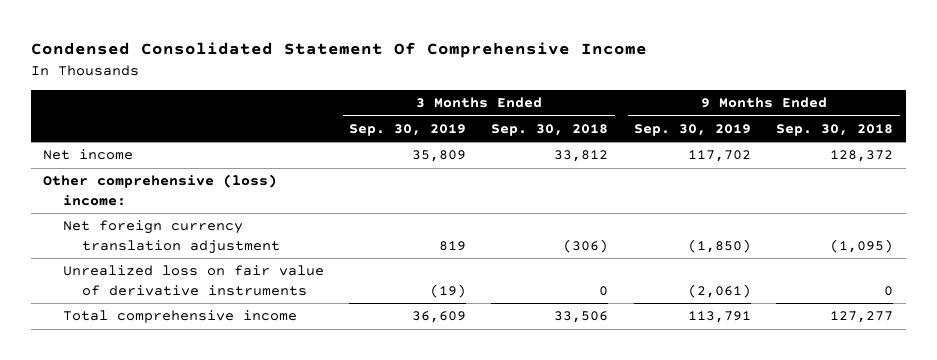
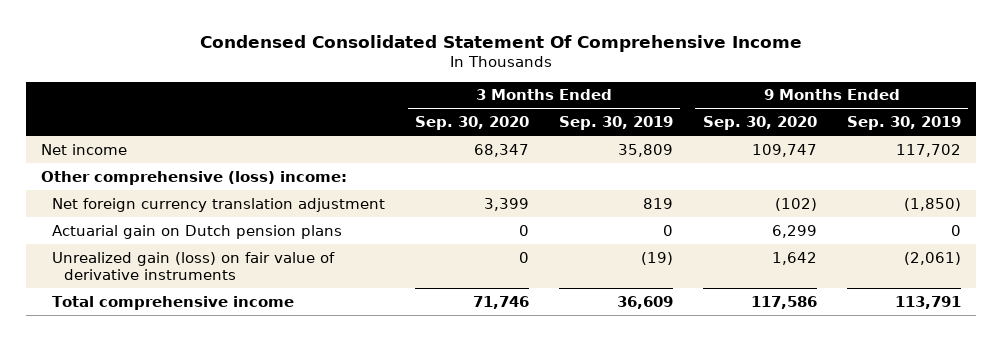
- | 3 Months Ended Sep. 30, 2019 | 3 Months Ended Sep. 30, 2018 | 9 Months Ended Sep. 30, 2019 | 9 Months Ended Sep. 30, 2018
+ | 3 Months Ended Sep. 30, 2020 | 3 Months Ended Sep. 30, 2019 | 9 Months Ended Sep. 30, 2020 | 9 Months Ended Sep. 30, 2019
- Unrealized loss on fair value of derivative instruments | (19) | 0 | (2,061) | 0
+ Actuarial gain on Dutch pension plans | 0 | 0 | 6,299 | 0
+ Unrealized gain (loss) on fair value of derivative instruments | 0 | (19) | 1,642 | (2,061)

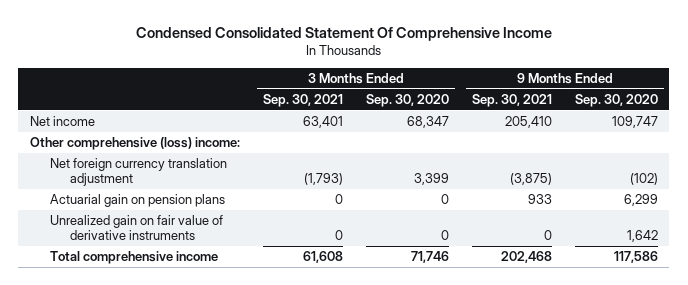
- | 3 Months Ended Sep. 30, 2020 | 3 Months Ended Sep. 30, 2019 | 9 Months Ended Sep. 30, 2020 | 9 Months Ended Sep. 30, 2019
+ | 3 Months Ended Sep. 30, 2021 | 3 Months Ended Sep. 30, 2020 | 9 Months Ended Sep. 30, 2021 | 9 Months Ended Sep. 30, 2020
- Actuarial gain on Dutch pension plans | 0 | 0 | 6,299 | 0
- Unrealized gain (loss) on fair value of derivative instruments | 0 | (19) | 1,642 | (2,061)
+ Actuarial gain on pension plans | 0 | 0 | 933 | 6,299
+ Unrealized gain on fair value of derivative instruments | 0 | 0 | 0 | 1,642

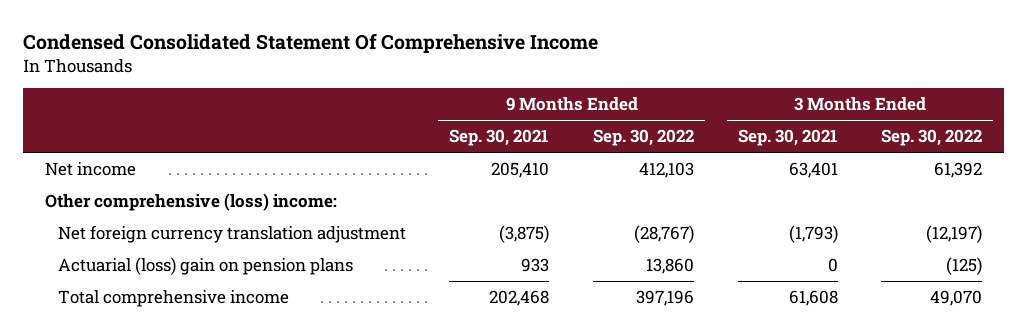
- | 3 Months Ended Sep. 30, 2021 | 3 Months Ended Sep. 30, 2020 | 9 Months Ended Sep. 30, 2021 | 9 Months Ended Sep. 30, 2020
+ | 9 Months Ended Sep. 30, 2021 | 9 Months Ended Sep. 30, 2022 | 3 Months Ended Sep. 30, 2021 | 3 Months Ended Sep. 30, 2022
- Actuarial gain on pension plans | 0 | 0 | 933 | 6,299
- Unrealized gain on fair value of derivative instruments | 0 | 0 | 0 | 1,642
+ Actuarial (loss) gain on pension plans | 933 | 13,860 | 0 | (125)

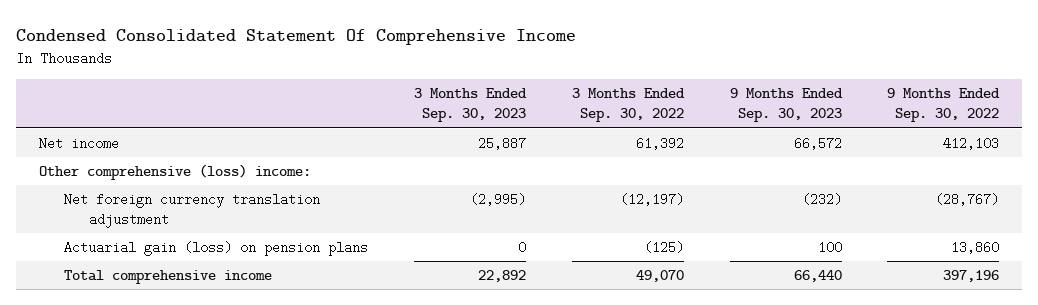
- | 9 Months Ended Sep. 30, 2021 | 9 Months Ended Sep. 30, 2022 | 3 Months Ended Sep. 30, 2021 | 3 Months Ended Sep. 30, 2022
+ | 3 Months Ended Sep. 30, 2023 | 3 Months Ended Sep. 30, 2022 | 9 Months Ended Sep. 30, 2023 | 9 Months Ended Sep. 30, 2022
- Actuarial (loss) gain on pension plans | 933 | 13,860 | 0 | (125)
+ Actuarial gain (loss) on pension plans | 0 | (125) | 100 | 13,860

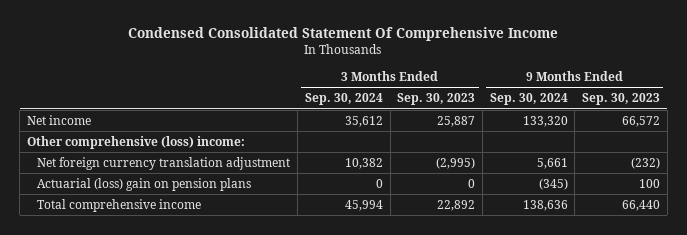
- | 3 Months Ended Sep. 30, 2023 | 3 Months Ended Sep. 30, 2022 | 9 Months Ended Sep. 30, 2023 | 9 Months Ended Sep. 30, 2022
+ | 3 Months Ended Sep. 30, 2024 | 3 Months Ended Sep. 30, 2023 | 9 Months Ended Sep. 30, 2024 | 9 Months Ended Sep. 30, 2023
- Actuarial gain (loss) on pension plans | 0 | (125) | 100 | 13,860
+ Actuarial (loss) gain on pension plans | 0 | 0 | (345) | 100

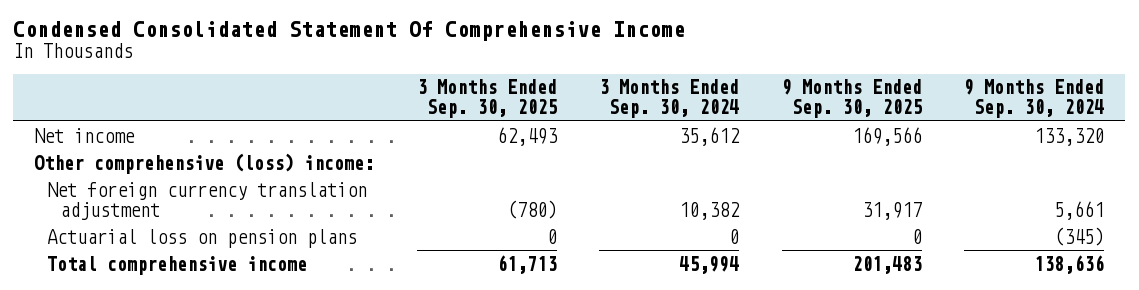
- | 3 Months Ended Sep. 30, 2024 | 3 Months Ended Sep. 30, 2023 | 9 Months Ended Sep. 30, 2024 | 9 Months Ended Sep. 30, 2023
+ | 3 Months Ended Sep. 30, 2025 | 3 Months Ended Sep. 30, 2024 | 9 Months Ended Sep. 30, 2025 | 9 Months Ended Sep. 30, 2024
- Actuarial (loss) gain on pension plans | 0 | 0 | (345) | 100
+ Actuarial loss on pension plans | 0 | 0 | 0 | (345)

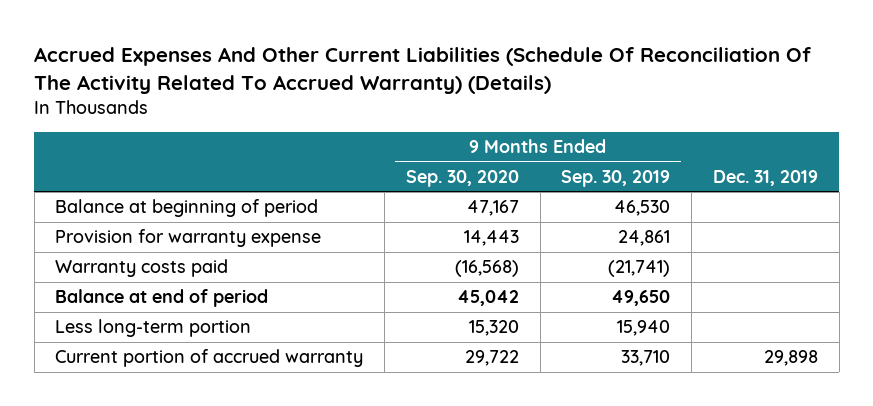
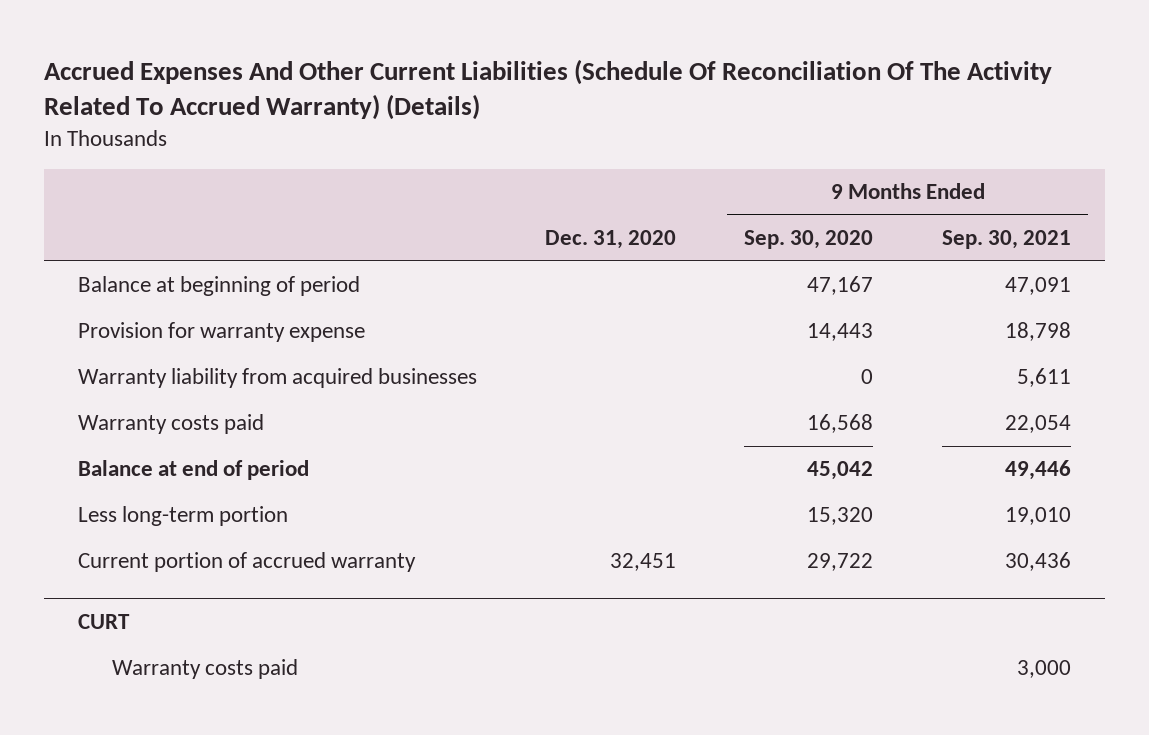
- | 9 Months Ended Sep. 30, 2020 | 9 Months Ended Sep. 30, 2019 | Dec. 31, 2019
+ | Dec. 31, 2020 | 9 Months Ended Sep. 30, 2020 | 9 Months Ended Sep. 30, 2021
- Warranty costs paid | (16,568) | (21,741) |
+ Warranty liability from acquired businesses | | 0 | 5,611
+ Warranty costs paid | | 16,568 | 22,054
+ CURT
+ Warranty costs paid | | | 3,000

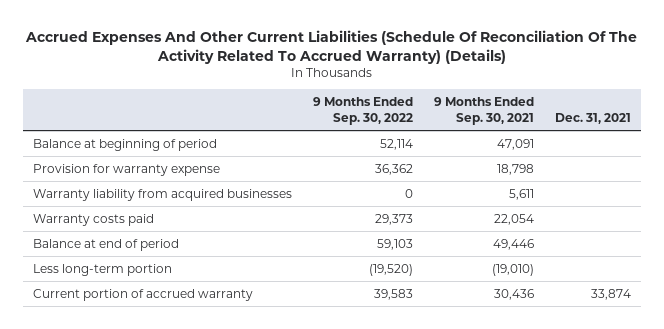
- | Dec. 31, 2020 | 9 Months Ended Sep. 30, 2020 | 9 Months Ended Sep. 30, 2021
+ | 9 Months Ended Sep. 30, 2022 | 9 Months Ended Sep. 30, 2021 | Dec. 31, 2021
- Less long-term portion | | 15,320 | 19,010
+ Less long-term portion | (19,520) | (19,010) |
- CURT
- Warranty costs paid | | | 3,000

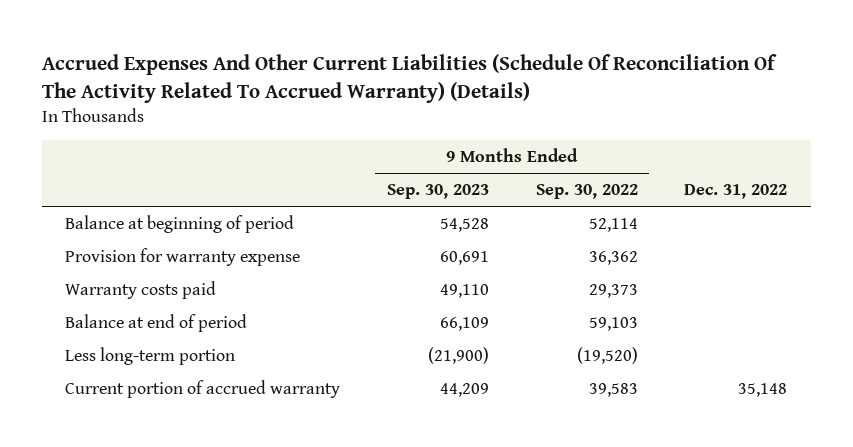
- | 9 Months Ended Sep. 30, 2022 | 9 Months Ended Sep. 30, 2021 | Dec. 31, 2021
+ | 9 Months Ended Sep. 30, 2023 | 9 Months Ended Sep. 30, 2022 | Dec. 31, 2022
- Warranty liability from acquired businesses | 0 | 5,611 |

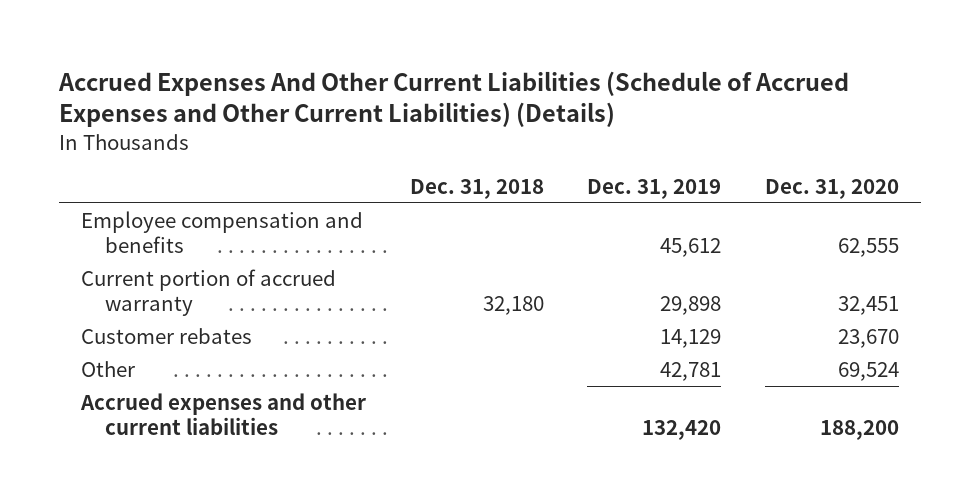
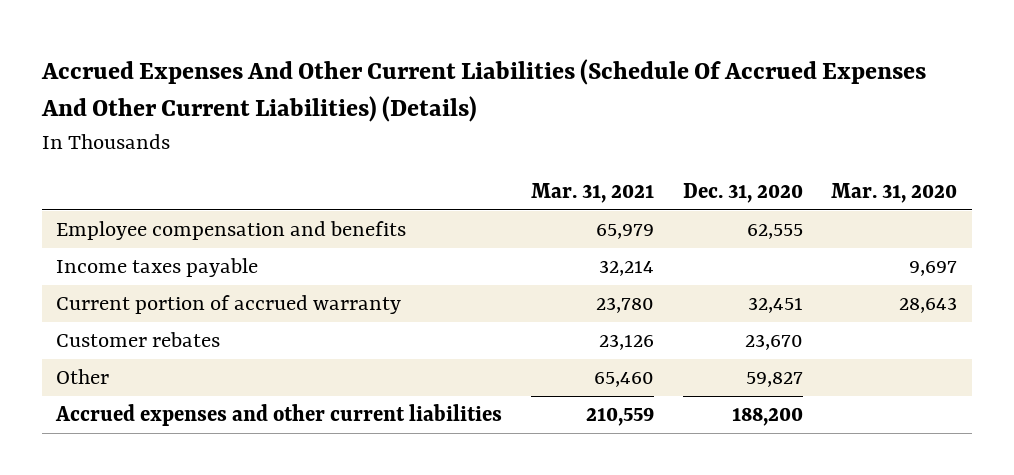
- Accrued Expenses And Other Current Liabilities (Schedule of Accrued Expenses and Other Current Liabilities) (Details)
+ Accrued Expenses And Other Current Liabilities (Schedule Of Accrued Expenses And Other Current Liabilities) (Details)
- | Dec. 31, 2018 | Dec. 31, 2019 | Dec. 31, 2020
+ | Mar. 31, 2021 | Dec. 31, 2020 | Mar. 31, 2020
+ Income taxes payable | 32,214 | | 9,697
- Other | | 42,781 | 69,524
+ Other | 65,460 | 59,827 |

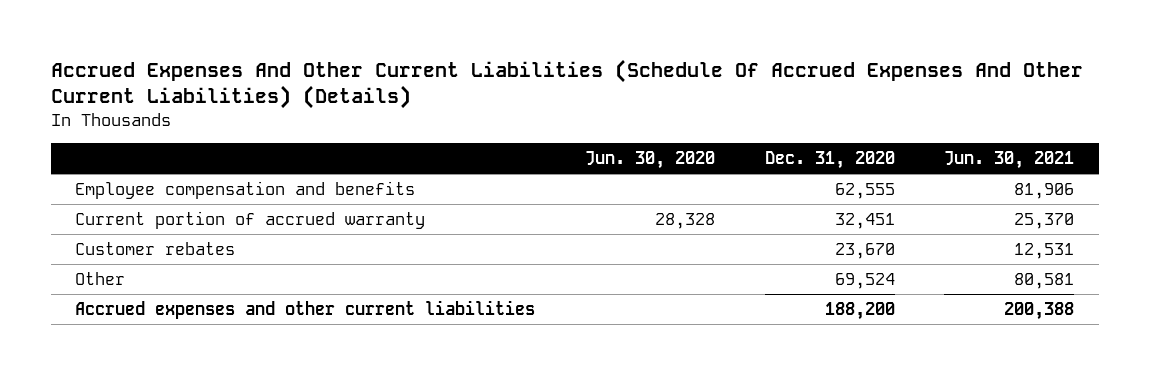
- | Mar. 31, 2021 | Dec. 31, 2020 | Mar. 31, 2020
+ | Jun. 30, 2020 | Dec. 31, 2020 | Jun. 30, 2021
- Income taxes payable | 32,214 | | 9,697
- Other | 65,460 | 59,827 |
+ Other | | 69,524 | 80,581

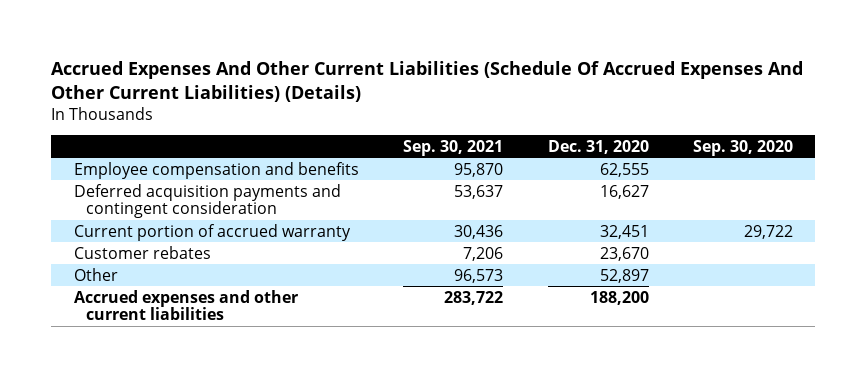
- | Jun. 30, 2020 | Dec. 31, 2020 | Jun. 30, 2021
+ | Sep. 30, 2021 | Dec. 31, 2020 | Sep. 30, 2020
+ Deferred acquisition payments and contingent consideration | 53,637 | 16,627 |
- Other | | 69,524 | 80,581
+ Other | 96,573 | 52,897 |

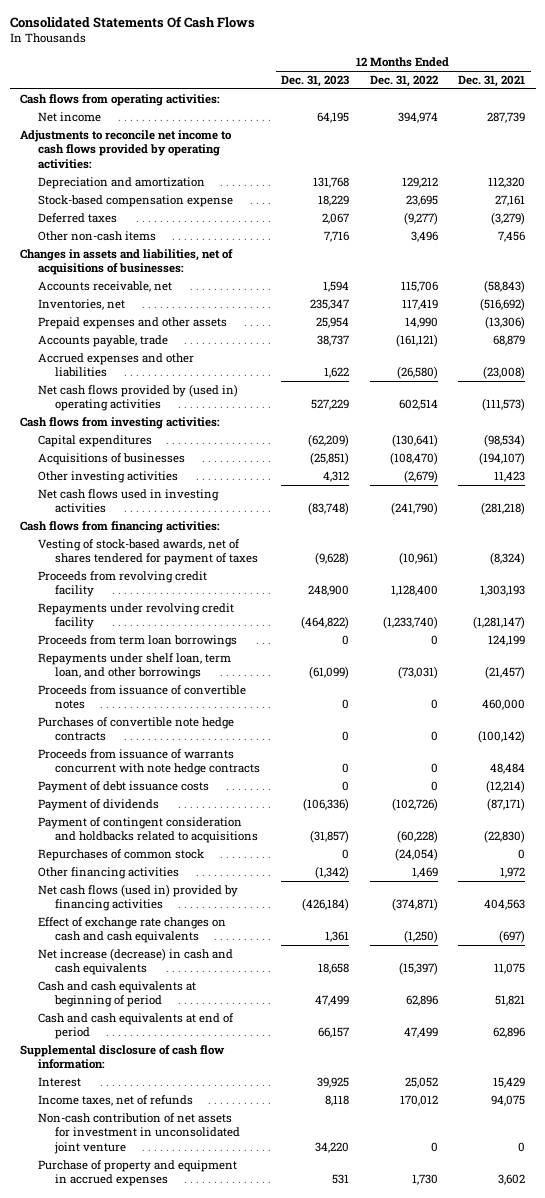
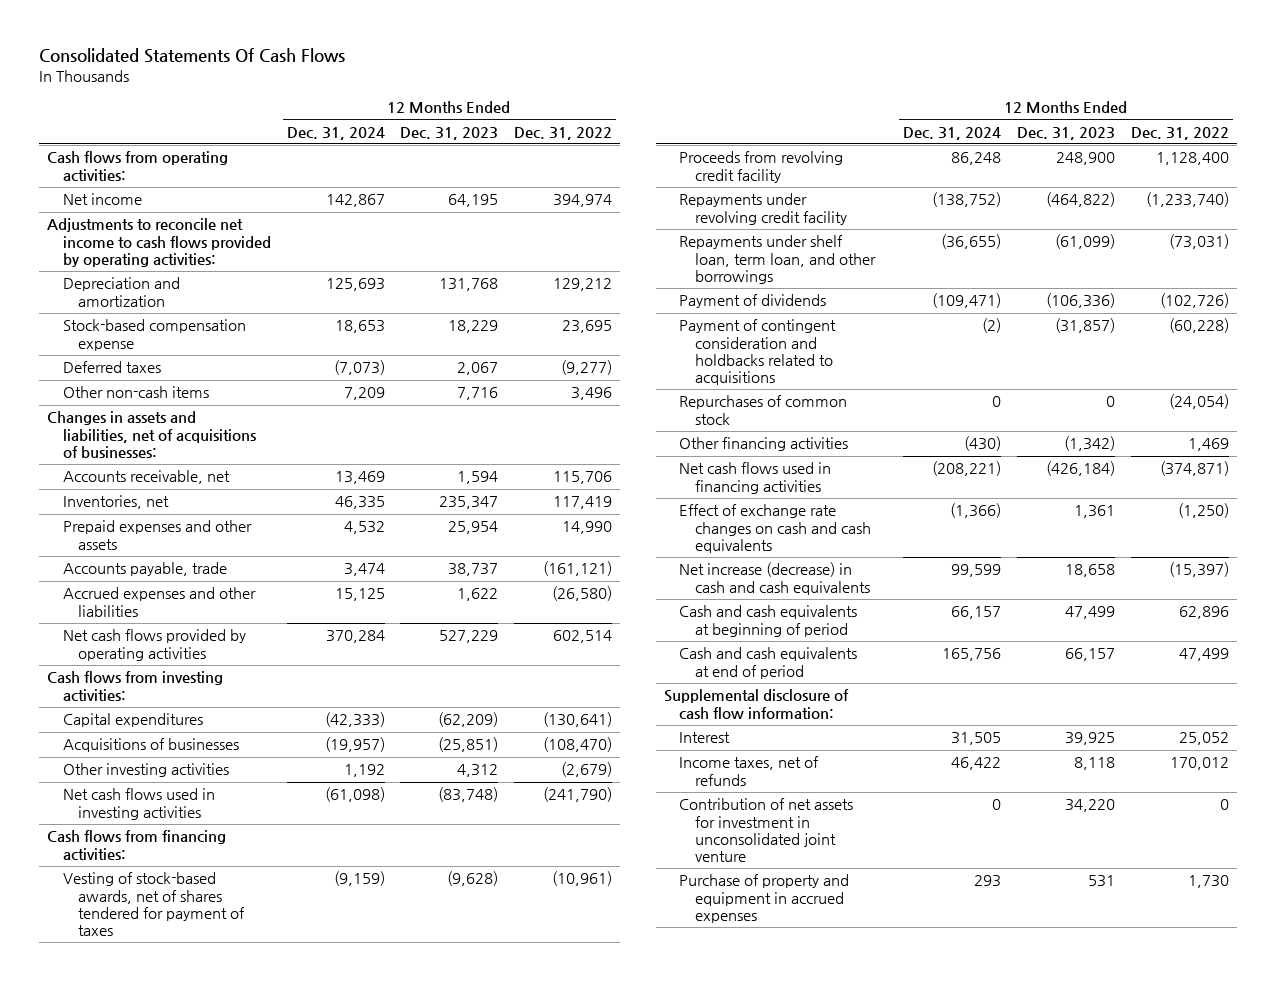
- | 12 Months Ended Dec. 31, 2023 | 12 Months Ended Dec. 31, 2022 | 12 Months Ended Dec. 31, 2021
+ | 12 Months Ended Dec. 31, 2024 | 12 Months Ended Dec. 31, 2023 | 12 Months Ended Dec. 31, 2022
- Net cash flows provided by (used in) operating activities | 527,229 | 602,514 | (111,573)
+ Net cash flows provided by operating activities | 370,284 | 527,229 | 602,514
- Proceeds from term loan borrowings | 0 | 0 | 124,199
- Proceeds from issuance of convertible notes | 0 | 0 | 460,000
- Purchases of convertible note hedge contracts | 0 | 0 | (100,142)
- Proceeds from issuance of warrants concurrent with note hedge contracts | 0 | 0 | 48,484
- Payment of debt issuance costs | 0 | 0 | (12,214)
- Net cash flows (used in) provided by financing activities | (426,184) | (374,871) | 404,563
+ Net cash flows used in financing activities | (208,221) | (426,184) | (374,871)
- Non-cash contribution of net assets for investment in unconsolidated joint venture | 34,220 | 0 | 0
+ Contribution of net assets for investment in unconsolidated joint venture | 0 | 34,220 | 0

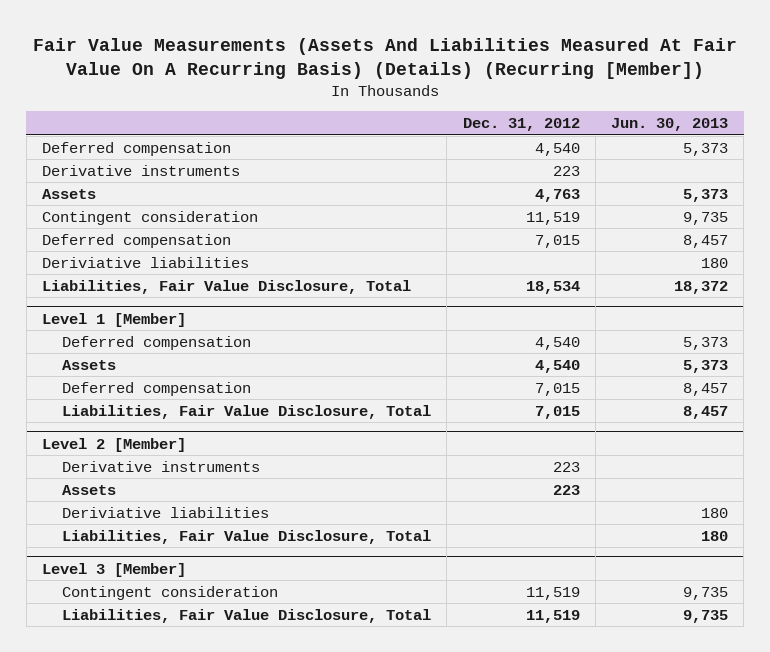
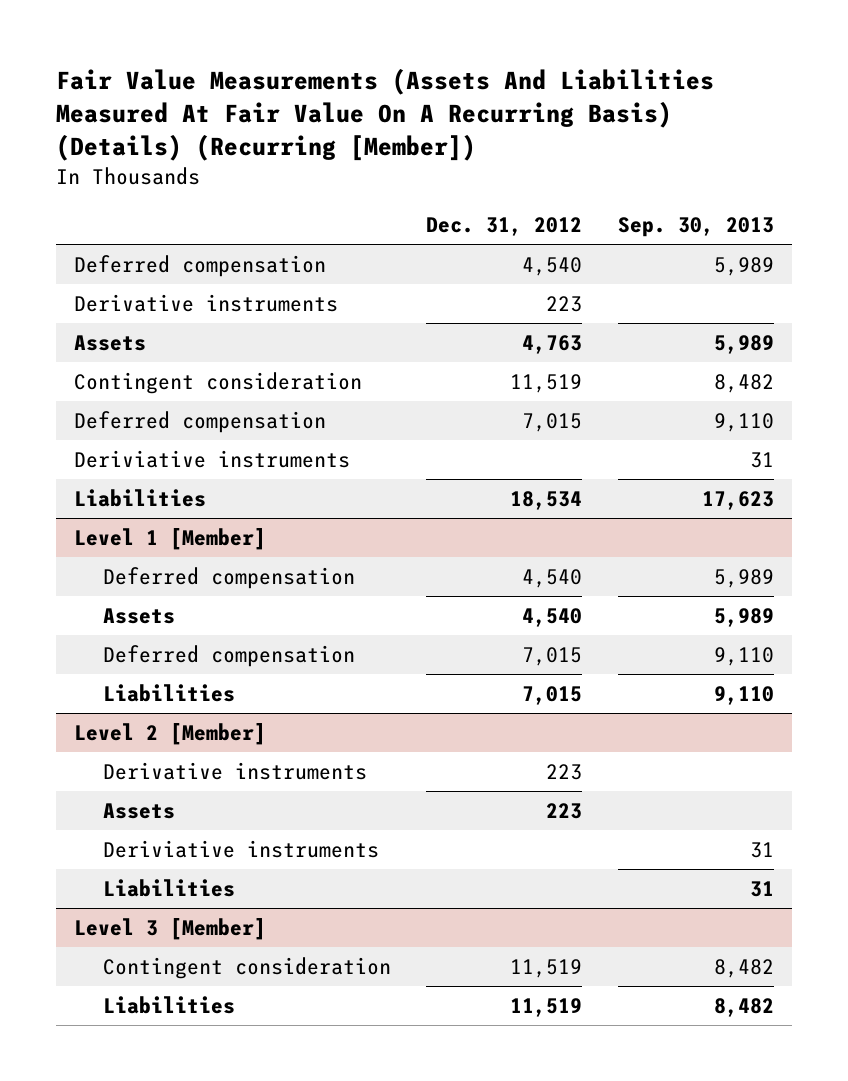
- | Dec. 31, 2012 | Jun. 30, 2013
+ | Dec. 31, 2012 | Sep. 30, 2013
- Deriviative liabilities | | 180
- Liabilities, Fair Value Disclosure, Total | 18,534 | 18,372
+ Deriviative instruments | | 31
+ Liabilities | 18,534 | 17,623
@ Level 1 [Member]
- Liabilities, Fair Value Disclosure, Total | 7,015 | 8,457
+ Liabilities | 7,015 | 9,110
@ Level 2 [Member]
- Deriviative liabilities | | 180
- Liabilities, Fair Value Disclosure, Total | | 180
+ Deriviative instruments | | 31
+ Liabilities | | 31
@ Level 3 [Member]
- Liabilities, Fair Value Disclosure, Total | 11,519 | 9,735
+ Liabilities | 11,519 | 8,482

